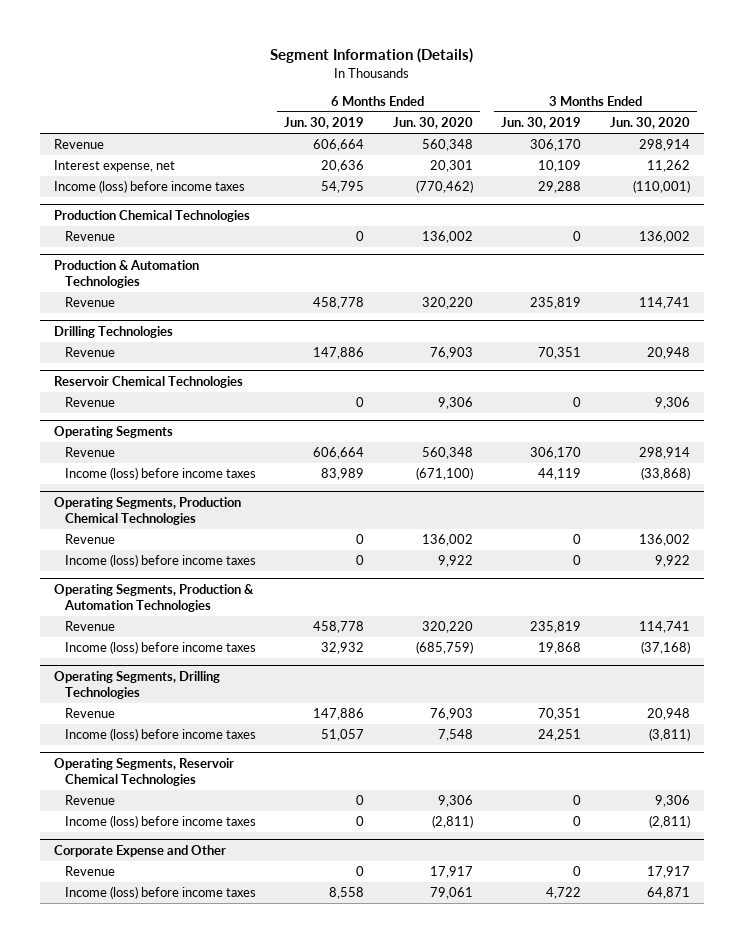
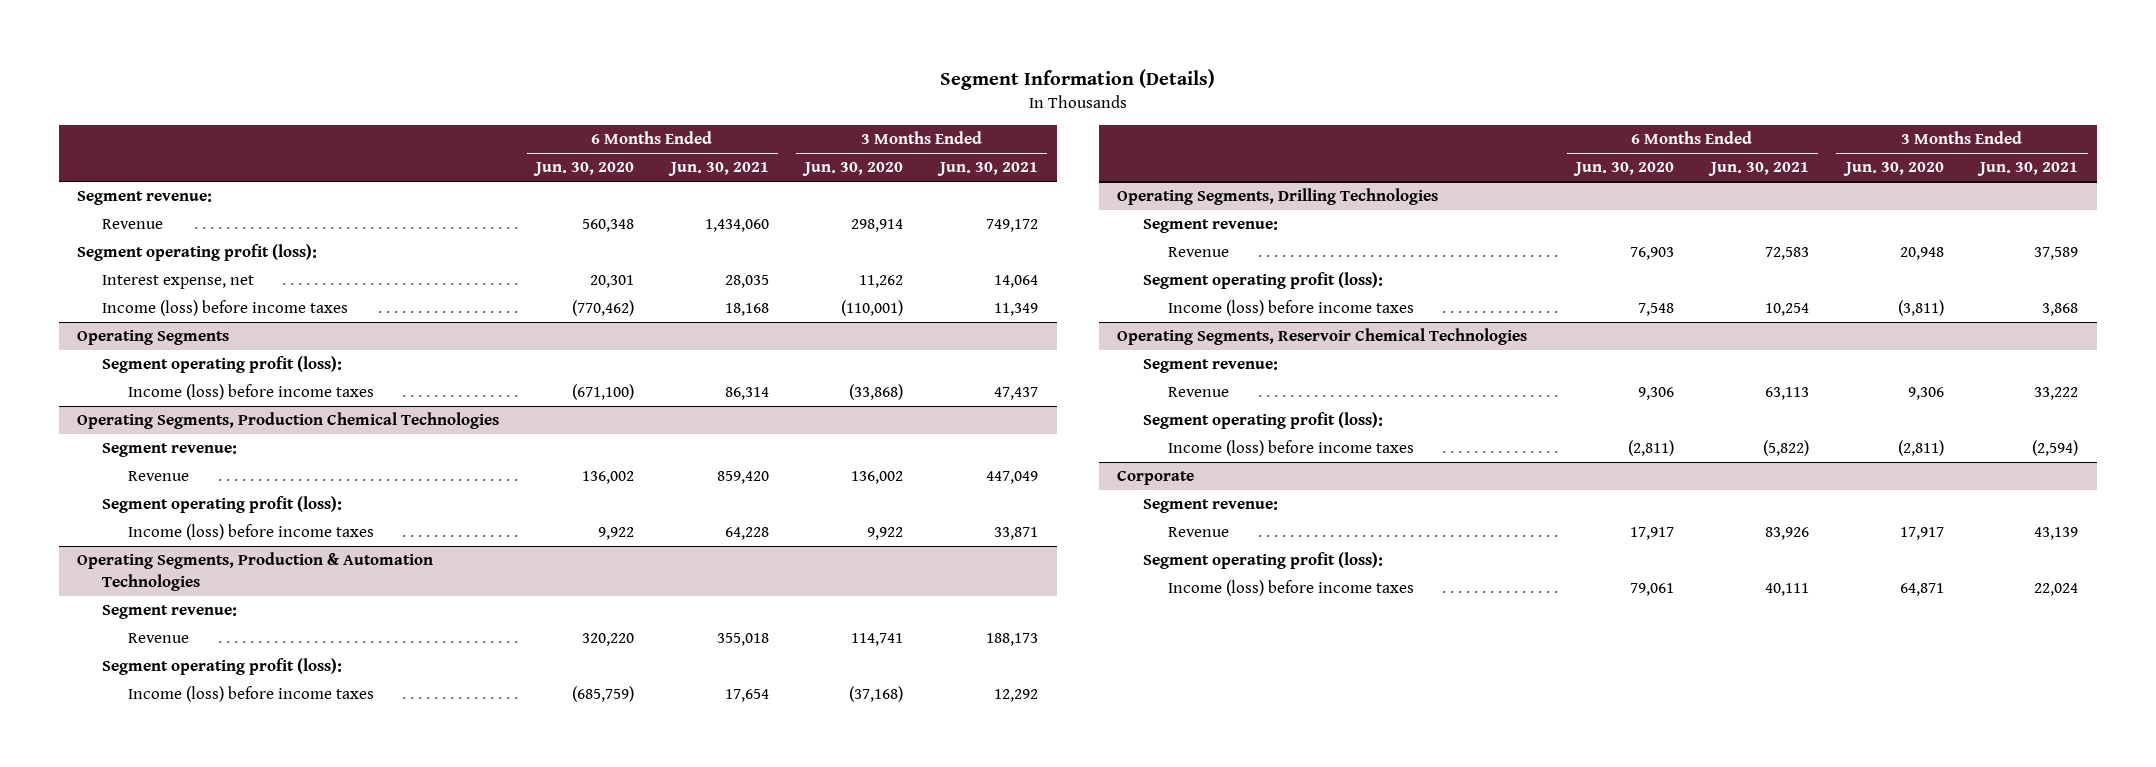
- | 6 Months Ended Jun. 30, 2019 | 6 Months Ended Jun. 30, 2020 | 3 Months Ended Jun. 30, 2019 | 3 Months Ended Jun. 30, 2020
+ | 6 Months Ended Jun. 30, 2020 | 6 Months Ended Jun. 30, 2021 | 3 Months Ended Jun. 30, 2020 | 3 Months Ended Jun. 30, 2021
+ Segment revenue:
+ Segment operating profit (loss):
- Production Chemical Technologies
- Revenue | 0 | 136,002 | 0 | 136,002
- Production & Automation Technologies
- Revenue | 458,778 | 320,220 | 235,819 | 114,741
- Drilling Technologies
- Revenue | 147,886 | 76,903 | 70,351 | 20,948
- Reservoir Chemical Technologies
- Revenue | 0 | 9,306 | 0 | 9,306
@ Operating Segments
- Revenue | 606,664 | 560,348 | 306,170 | 298,914
+ Segment operating profit (loss):
@ Operating Segments, Production Chemical Technologies
+ Segment revenue:
+ Segment operating profit (loss):
@ Operating Segments, Production & Automation Technologies
+ Segment revenue:
+ Segment operating profit (loss):
@ Operating Segments, Drilling Technologies
+ Segment revenue:
+ Segment operating profit (loss):
@ Operating Segments, Reservoir Chemical Technologies
+ Segment revenue:
+ Segment operating profit (loss):
- Corporate Expense and Other
+ Corporate
+ Segment revenue:
+ Segment operating profit (loss):

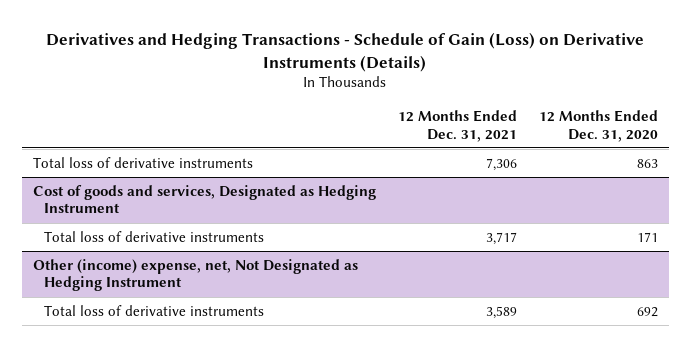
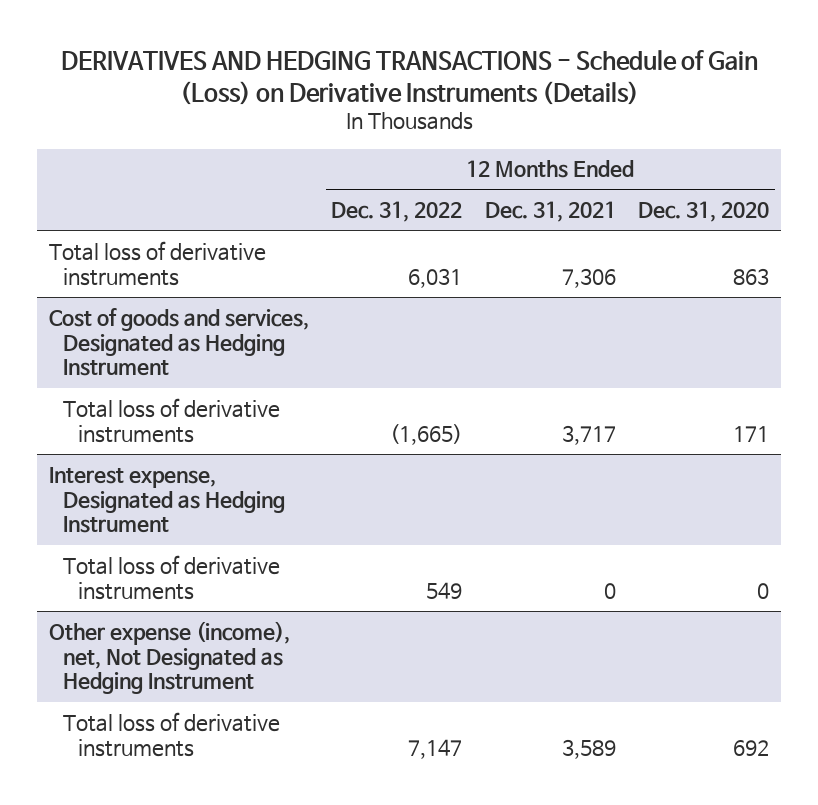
- Derivatives and Hedging Transactions - Schedule of Gain (Loss) on Derivative Instruments (Details)
+ DERIVATIVES AND HEDGING TRANSACTIONS - Schedule of Gain (Loss) on Derivative Instruments (Details)
- | 12 Months Ended Dec. 31, 2021 | 12 Months Ended Dec. 31, 2020
+ | 12 Months Ended Dec. 31, 2022 | 12 Months Ended Dec. 31, 2021 | 12 Months Ended Dec. 31, 2020
- Other (income) expense, net, Not Designated as Hedging Instrument
+ Interest expense, Designated as Hedging Instrument
+ Total loss of derivative instruments | 549 | 0 | 0
+ Other expense (income), net, Not Designated as Hedging Instrument

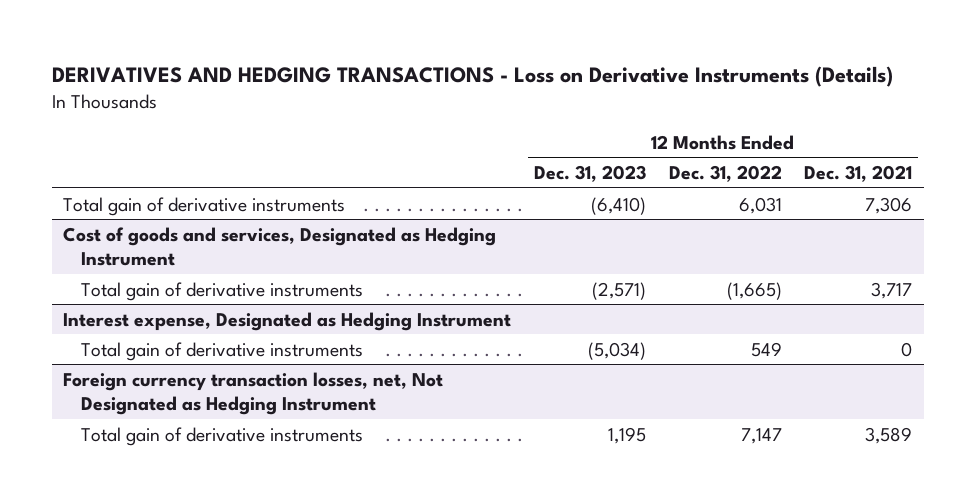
- DERIVATIVES AND HEDGING TRANSACTIONS - Schedule of Gain (Loss) on Derivative Instruments (Details)
+ DERIVATIVES AND HEDGING TRANSACTIONS - Loss on Derivative Instruments (Details)
- | 12 Months Ended Dec. 31, 2022 | 12 Months Ended Dec. 31, 2021 | 12 Months Ended Dec. 31, 2020
+ | 12 Months Ended Dec. 31, 2023 | 12 Months Ended Dec. 31, 2022 | 12 Months Ended Dec. 31, 2021
- Total loss of derivative instruments | 6,031 | 7,306 | 863
+ Total gain of derivative instruments | (6,410) | 6,031 | 7,306
@ Cost of goods and services, Designated as Hedging Instrument
- Total loss of derivative instruments | (1,665) | 3,717 | 171
+ Total gain of derivative instruments | (2,571) | (1,665) | 3,717
@ Interest expense, Designated as Hedging Instrument
- Total loss of derivative instruments | 549 | 0 | 0
- Other expense (income), net, Not Designated as Hedging Instrument
- Total loss of derivative instruments | 7,147 | 3,589 | 692
@ Interest expense, Designated as Hedging Instrument
+ Total gain of derivative instruments | (5,034) | 549 | 0
+ Foreign currency transaction losses, net, Not Designated as Hedging Instrument
+ Total gain of derivative instruments | 1,195 | 7,147 | 3,589

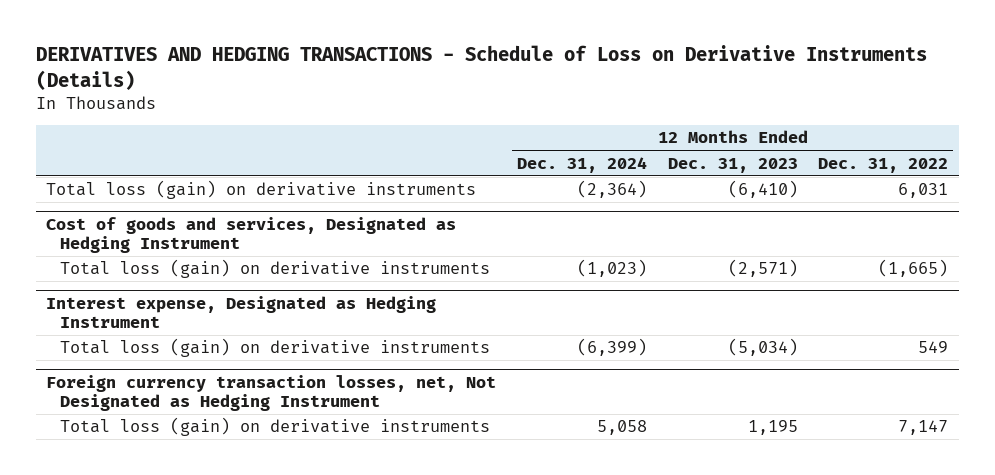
- DERIVATIVES AND HEDGING TRANSACTIONS - Loss on Derivative Instruments (Details)
+ DERIVATIVES AND HEDGING TRANSACTIONS - Schedule of Loss on Derivative Instruments (Details)
- | 12 Months Ended Dec. 31, 2023 | 12 Months Ended Dec. 31, 2022 | 12 Months Ended Dec. 31, 2021
+ | 12 Months Ended Dec. 31, 2024 | 12 Months Ended Dec. 31, 2023 | 12 Months Ended Dec. 31, 2022
- Total gain of derivative instruments | (6,410) | 6,031 | 7,306
+ Total loss (gain) on derivative instruments | (2,364) | (6,410) | 6,031
@ Cost of goods and services, Designated as Hedging Instrument
- Total gain of derivative instruments | (2,571) | (1,665) | 3,717
+ Total loss (gain) on derivative instruments | (1,023) | (2,571) | (1,665)
@ Interest expense, Designated as Hedging Instrument
- Total gain of derivative instruments | (5,034) | 549 | 0
+ Total loss (gain) on derivative instruments | (6,399) | (5,034) | 549
@ Foreign currency transaction losses, net, Not Designated as Hedging Instrument
- Total gain of derivative instruments | 1,195 | 7,147 | 3,589
+ Total loss (gain) on derivative instruments | 5,058 | 1,195 | 7,147

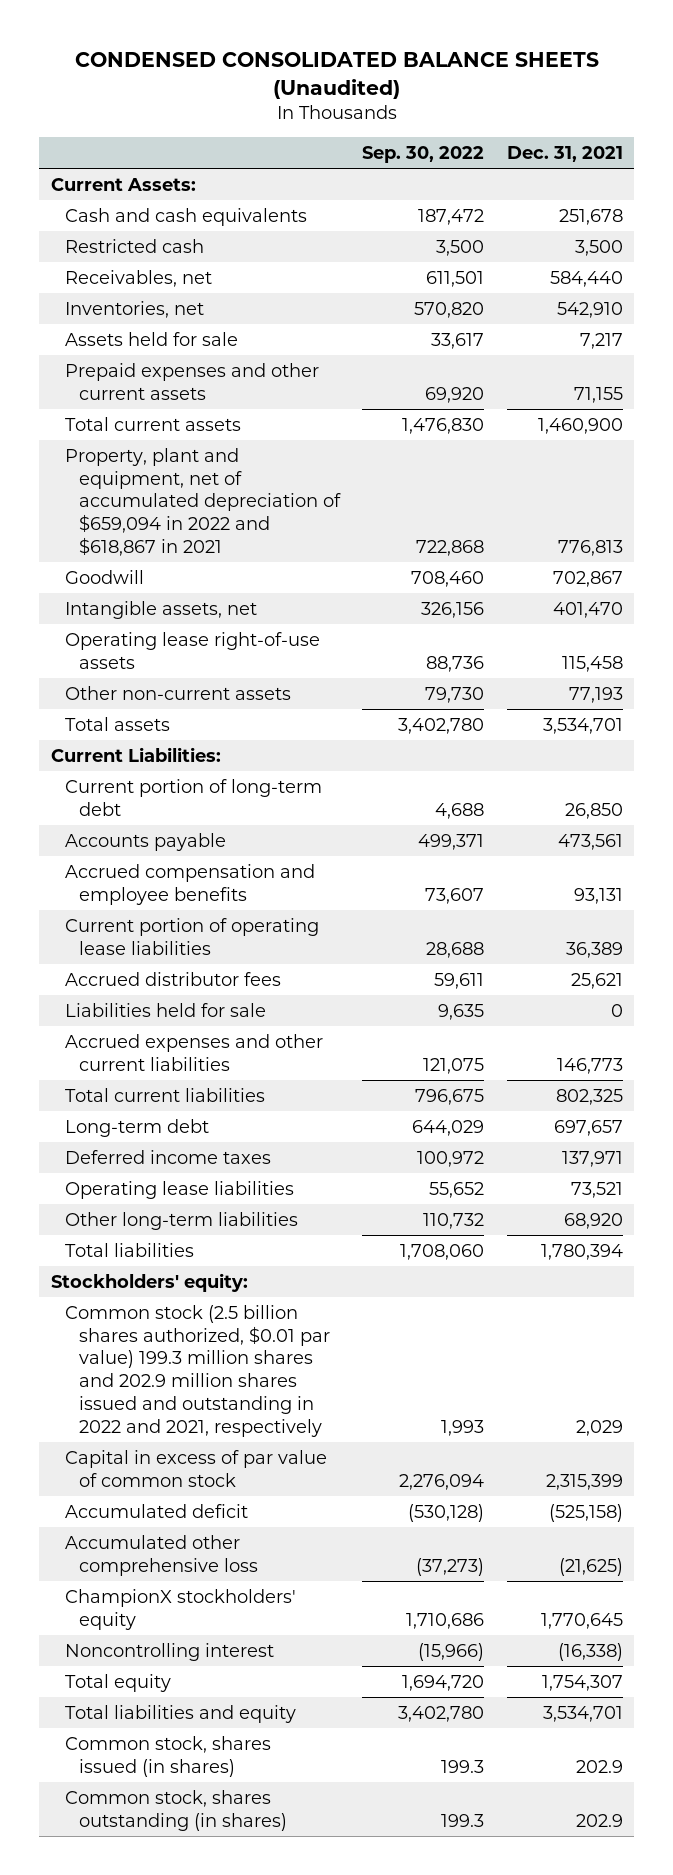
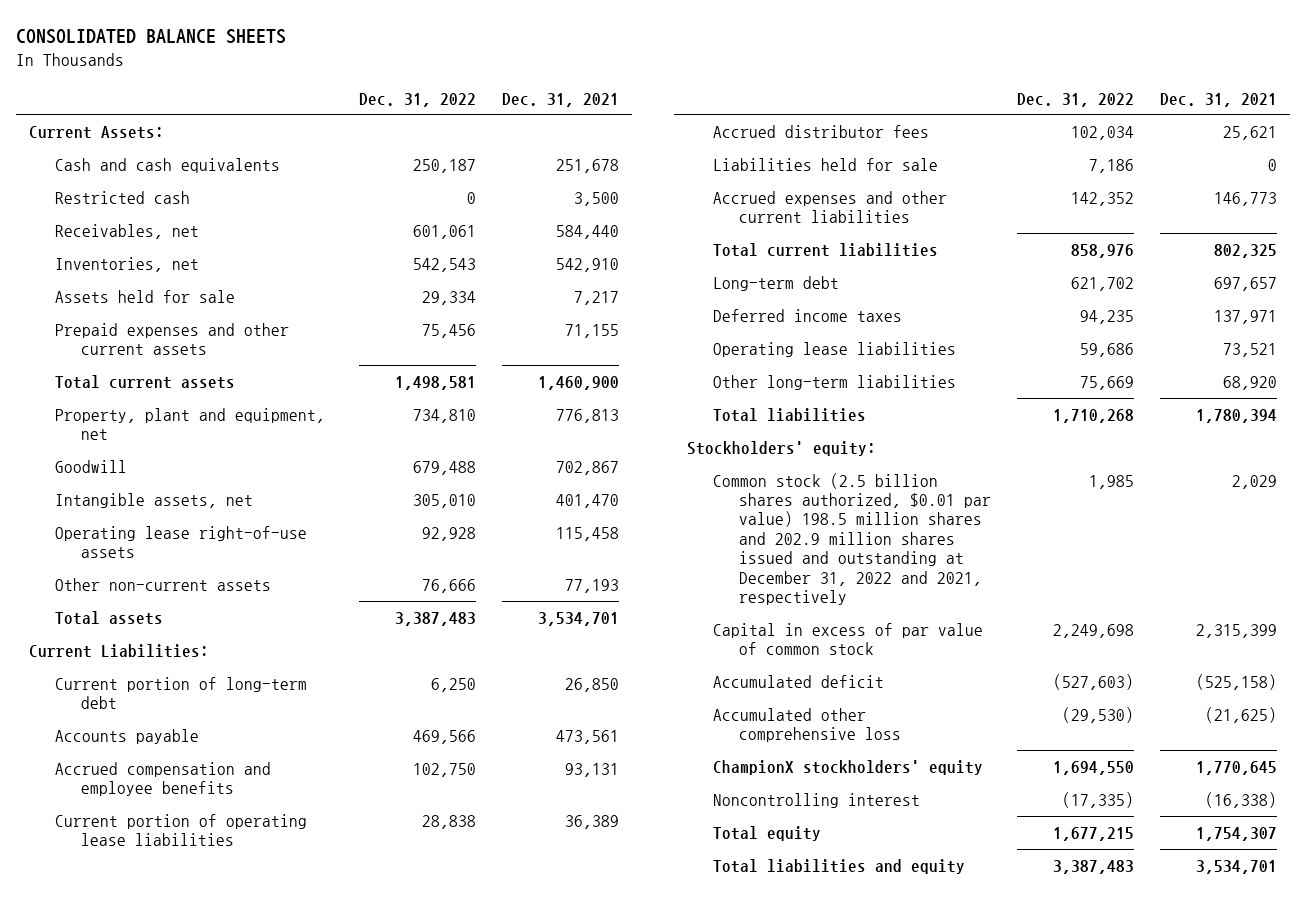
- CONDENSED CONSOLIDATED BALANCE SHEETS (Unaudited)
+ CONSOLIDATED BALANCE SHEETS
- | Sep. 30, 2022 | Dec. 31, 2021
+ | Dec. 31, 2022 | Dec. 31, 2021
- Property, plant and equipment, net of accumulated depreciation of $659,094 in 2022 and $618,867 in 2021 | 722,868 | 776,813
+ Property, plant and equipment, net | 734,810 | 776,813
- Common stock (2.5 billion shares authorized, $0.01 par value) 199.3 million shares and 202.9 million shares issued and outstanding in 2022 and 2021, respectively | 1,993 | 2,029
+ Common stock (2.5 billion shares authorized, $0.01 par value) 198.5 million shares and 202.9 million shares issued and outstanding at December 31, 2022 and 2021, respectively | 1,985 | 2,029
- Common stock, shares issued (in shares) | 199.3 | 202.9
- Common stock, shares outstanding (in shares) | 199.3 | 202.9

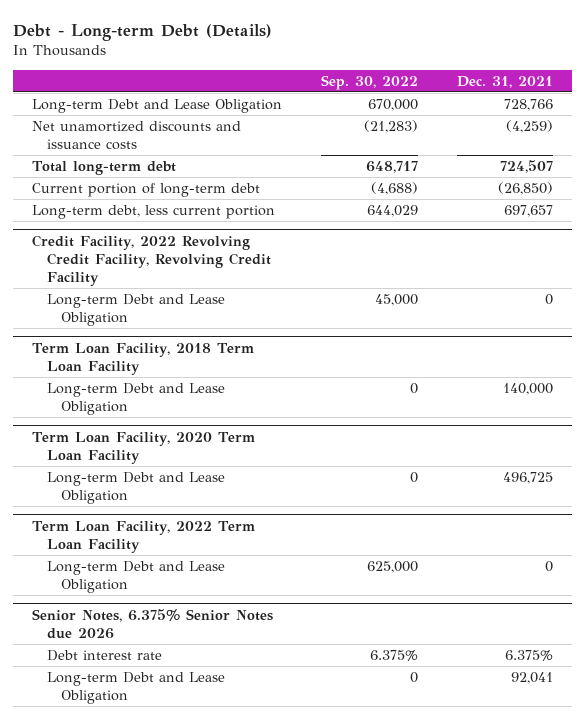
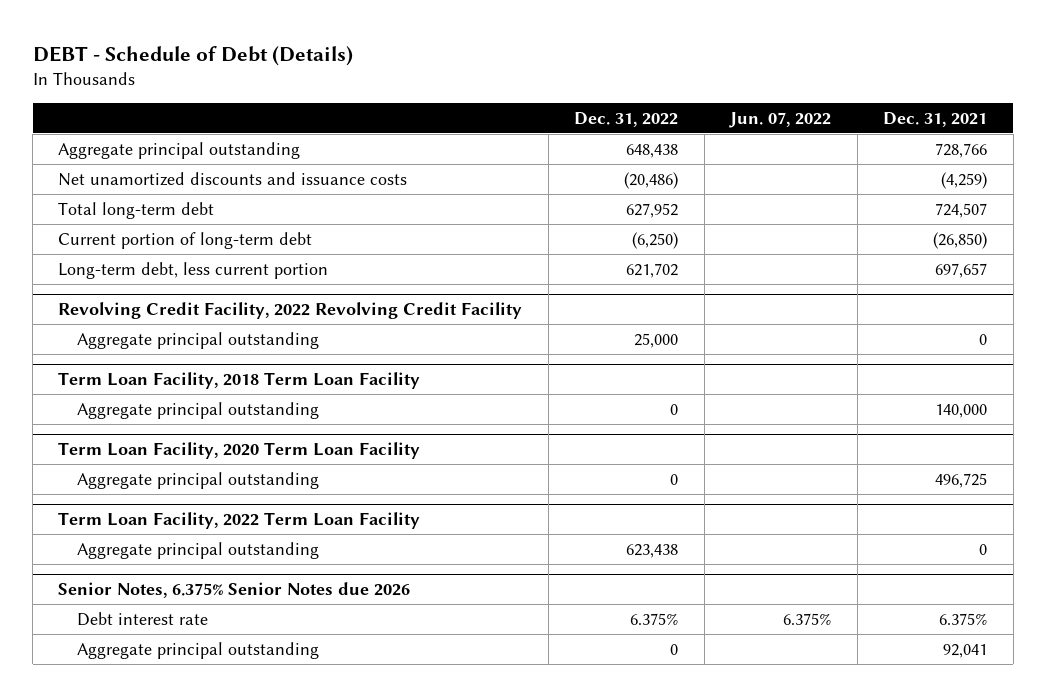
- Debt - Long-term Debt (Details)
+ DEBT - Schedule of Debt (Details)
- | Sep. 30, 2022 | Dec. 31, 2021
+ | Dec. 31, 2022 | Jun. 07, 2022 | Dec. 31, 2021
- Long-term Debt and Lease Obligation | 670,000 | 728,766
+ Aggregate principal outstanding | 648,438 | | 728,766
- Credit Facility, 2022 Revolving Credit Facility, Revolving Credit Facility
- Long-term Debt and Lease Obligation | 45,000 | 0
+ Revolving Credit Facility, 2022 Revolving Credit Facility
+ Aggregate principal outstanding | 25,000 | | 0
@ Term Loan Facility, 2018 Term Loan Facility
- Long-term Debt and Lease Obligation | 0 | 140,000
+ Aggregate principal outstanding | 0 | | 140,000
@ Term Loan Facility, 2020 Term Loan Facility
- Long-term Debt and Lease Obligation | 0 | 496,725
+ Aggregate principal outstanding | 0 | | 496,725
@ Term Loan Facility, 2022 Term Loan Facility
- Long-term Debt and Lease Obligation | 625,000 | 0
+ Aggregate principal outstanding | 623,438 | | 0
@ Senior Notes, 6.375% Senior Notes due 2026
- Long-term Debt and Lease Obligation | 0 | 92,041
+ Aggregate principal outstanding | 0 | | 92,041

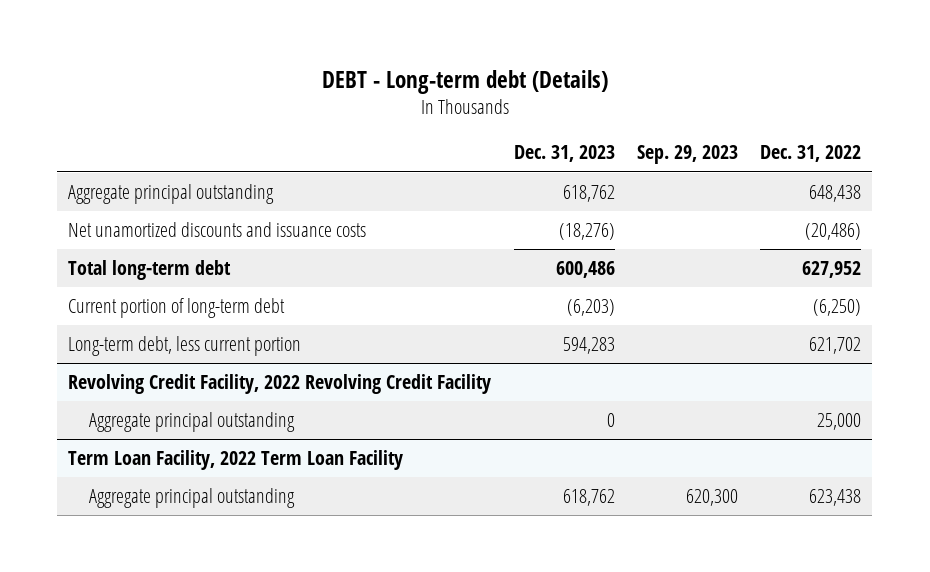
- DEBT - Schedule of Debt (Details)
+ DEBT - Long-term debt (Details)
- | Dec. 31, 2022 | Jun. 07, 2022 | Dec. 31, 2021
+ | Dec. 31, 2023 | Sep. 29, 2023 | Dec. 31, 2022
- Term Loan Facility, 2018 Term Loan Facility
- Aggregate principal outstanding | 0 | | 140,000
- Term Loan Facility, 2020 Term Loan Facility
- Aggregate principal outstanding | 0 | | 496,725
- Senior Notes, 6.375% Senior Notes due 2026
- Debt interest rate | 6.375% | 6.375% | 6.375%
- Aggregate principal outstanding | 0 | | 92,041

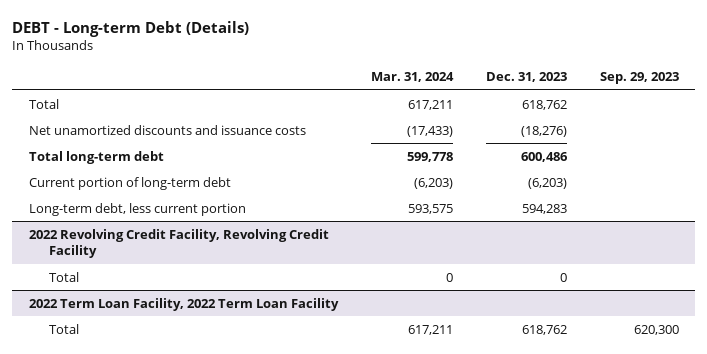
- DEBT - Long-term debt (Details)
+ DEBT - Long-term Debt (Details)
- | Dec. 31, 2023 | Sep. 29, 2023 | Dec. 31, 2022
+ | Mar. 31, 2024 | Dec. 31, 2023 | Sep. 29, 2023
- Aggregate principal outstanding | 618,762 | | 648,438
+ Total | 617,211 | 618,762 |
- Revolving Credit Facility, 2022 Revolving Credit Facility
- Aggregate principal outstanding | 0 | | 25,000
- Term Loan Facility, 2022 Term Loan Facility
- Aggregate principal outstanding | 618,762 | 620,300 | 623,438
+ 2022 Revolving Credit Facility, Revolving Credit Facility
+ Total | 0 | 0 |
+ 2022 Term Loan Facility, 2022 Term Loan Facility
+ Total | 617,211 | 618,762 | 620,300

